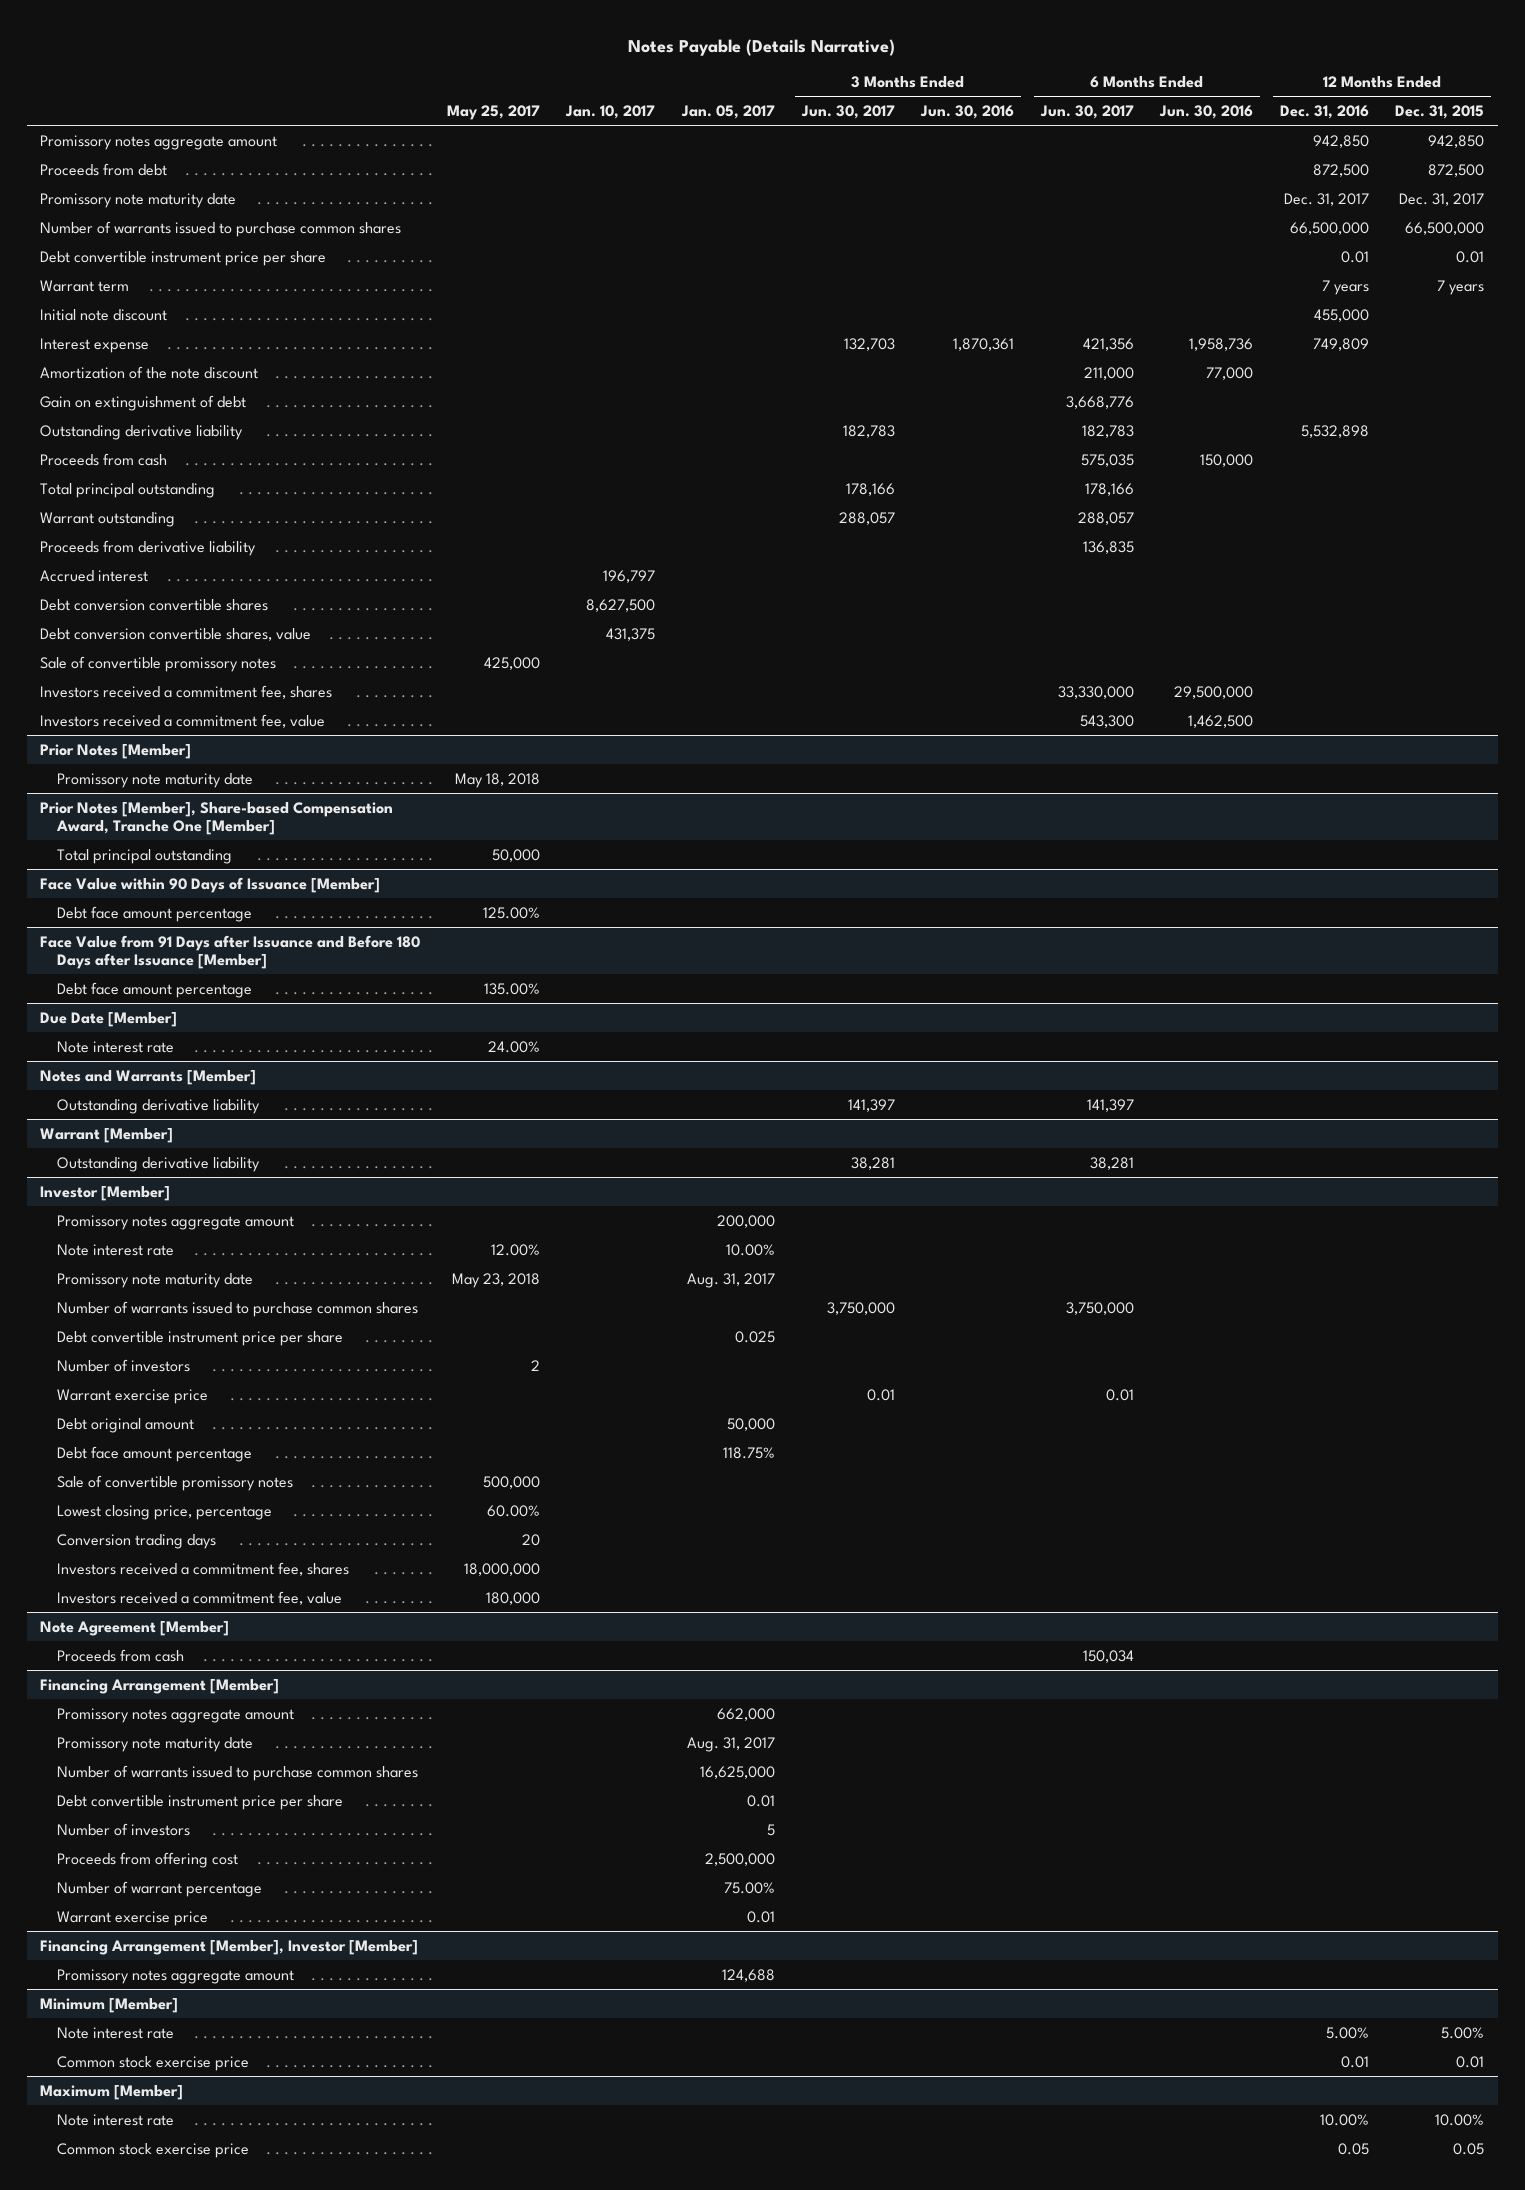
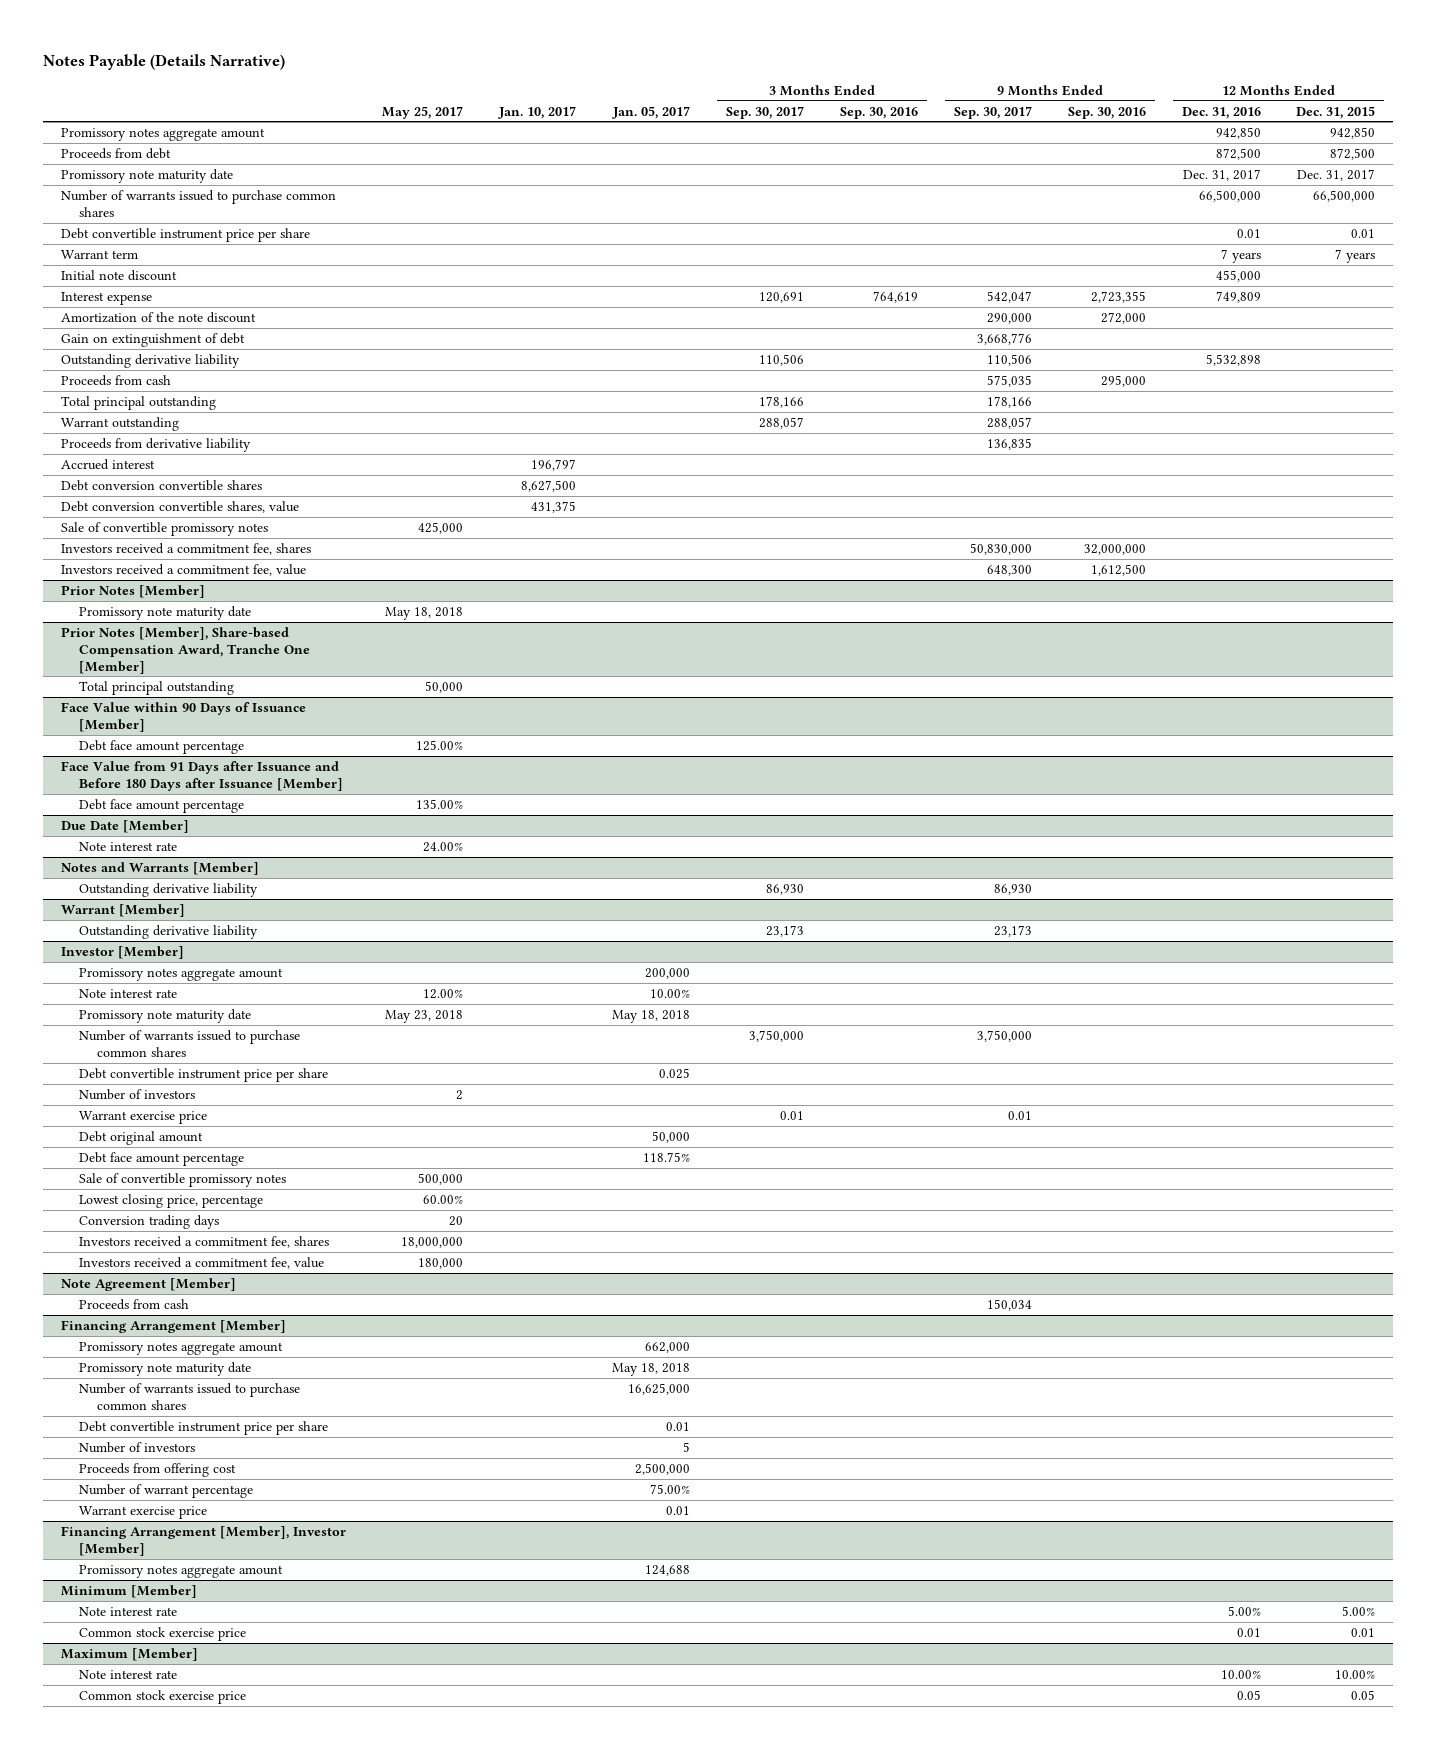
- | May 25, 2017 | Jan. 10, 2017 | Jan. 05, 2017 | 3 Months Ended Jun. 30, 2017 | 3 Months Ended Jun. 30, 2016 | 6 Months Ended Jun. 30, 2017 | 6 Months Ended Jun. 30, 2016 | 12 Months Ended Dec. 31, 2016 | 12 Months Ended Dec. 31, 2015
+ | May 25, 2017 | Jan. 10, 2017 | Jan. 05, 2017 | 3 Months Ended Sep. 30, 2017 | 3 Months Ended Sep. 30, 2016 | 9 Months Ended Sep. 30, 2017 | 9 Months Ended Sep. 30, 2016 | 12 Months Ended Dec. 31, 2016 | 12 Months Ended Dec. 31, 2015
@ Investor [Member]
- Promissory note maturity date | May 23, 2018 | | Aug. 31, 2017 | | | | | |
+ Promissory note maturity date | May 23, 2018 | | May 18, 2018 | | | | | |
@ Financing Arrangement [Member]
- Promissory note maturity date | | | Aug. 31, 2017 | | | | | |
+ Promissory note maturity date | | | May 18, 2018 | | | | | |

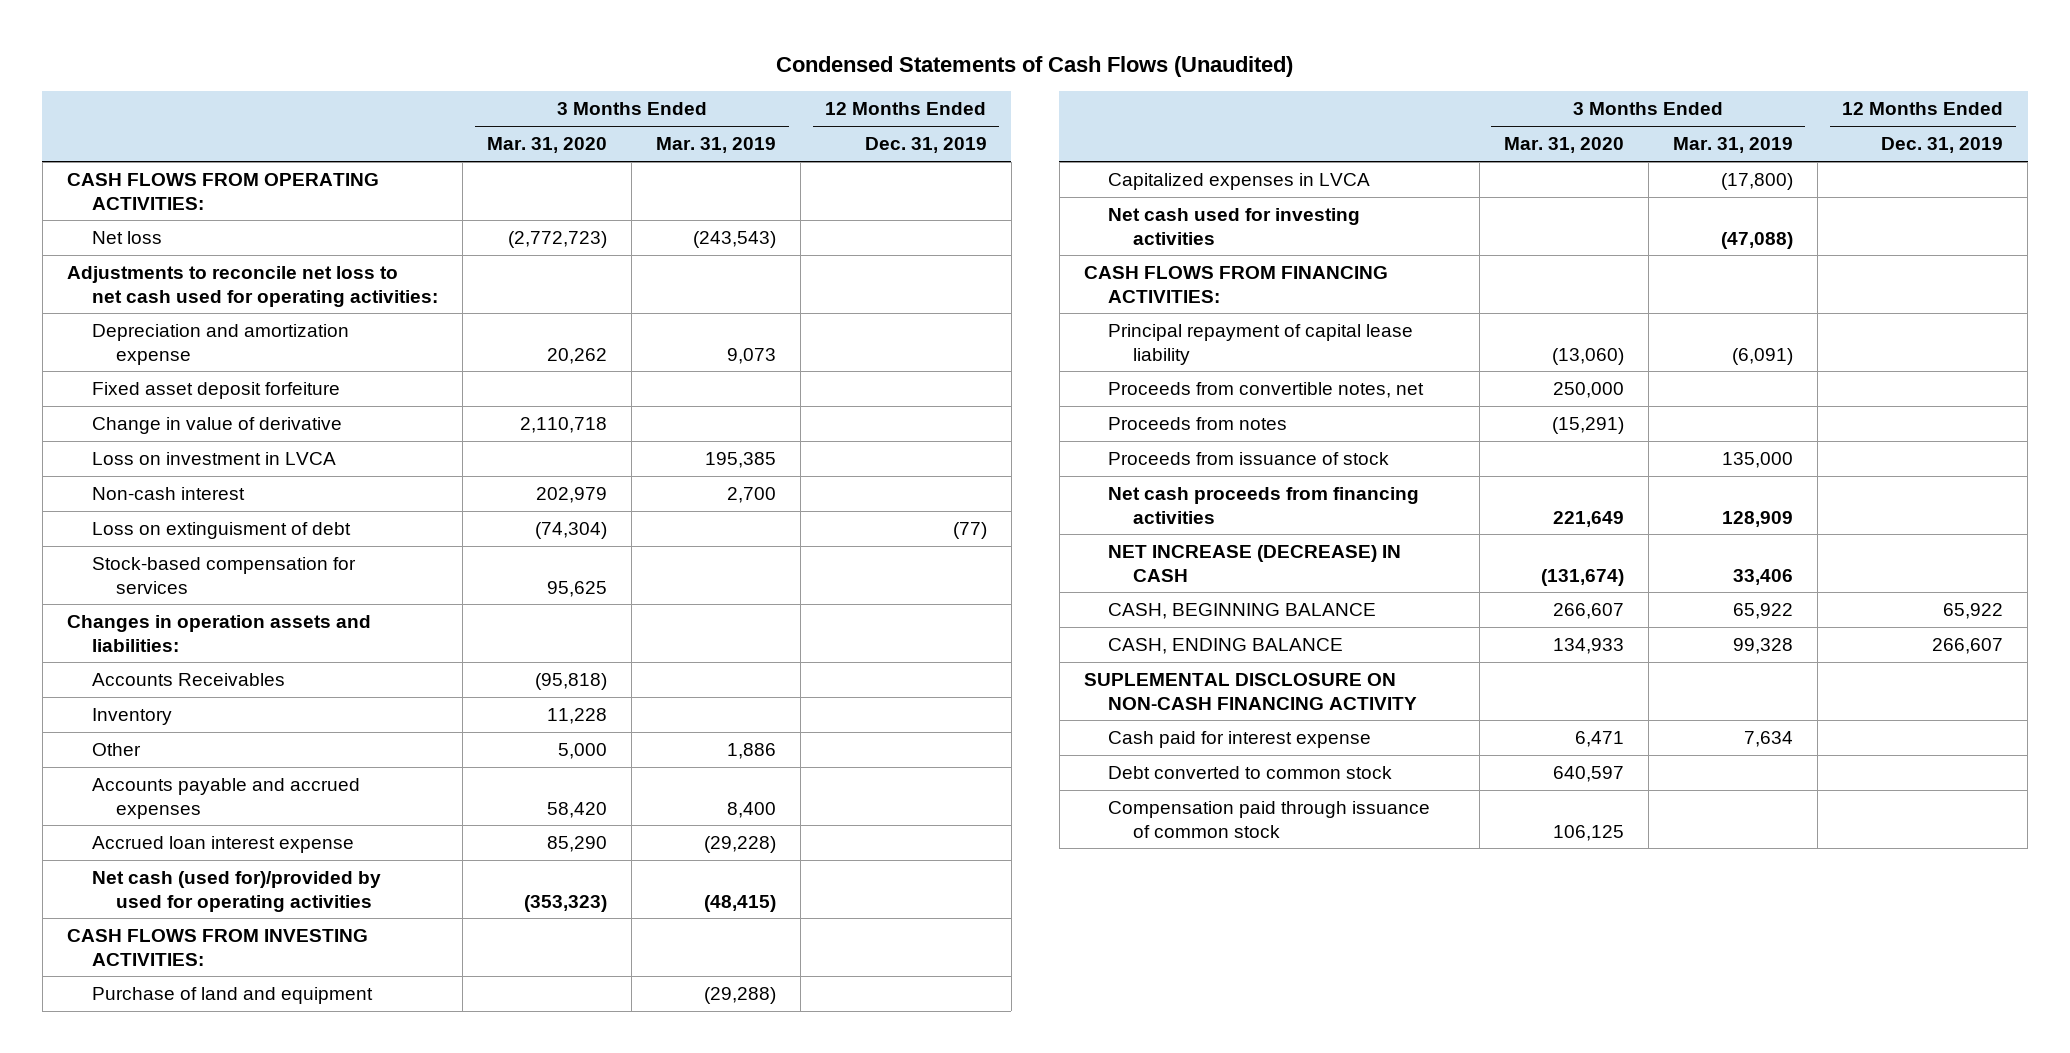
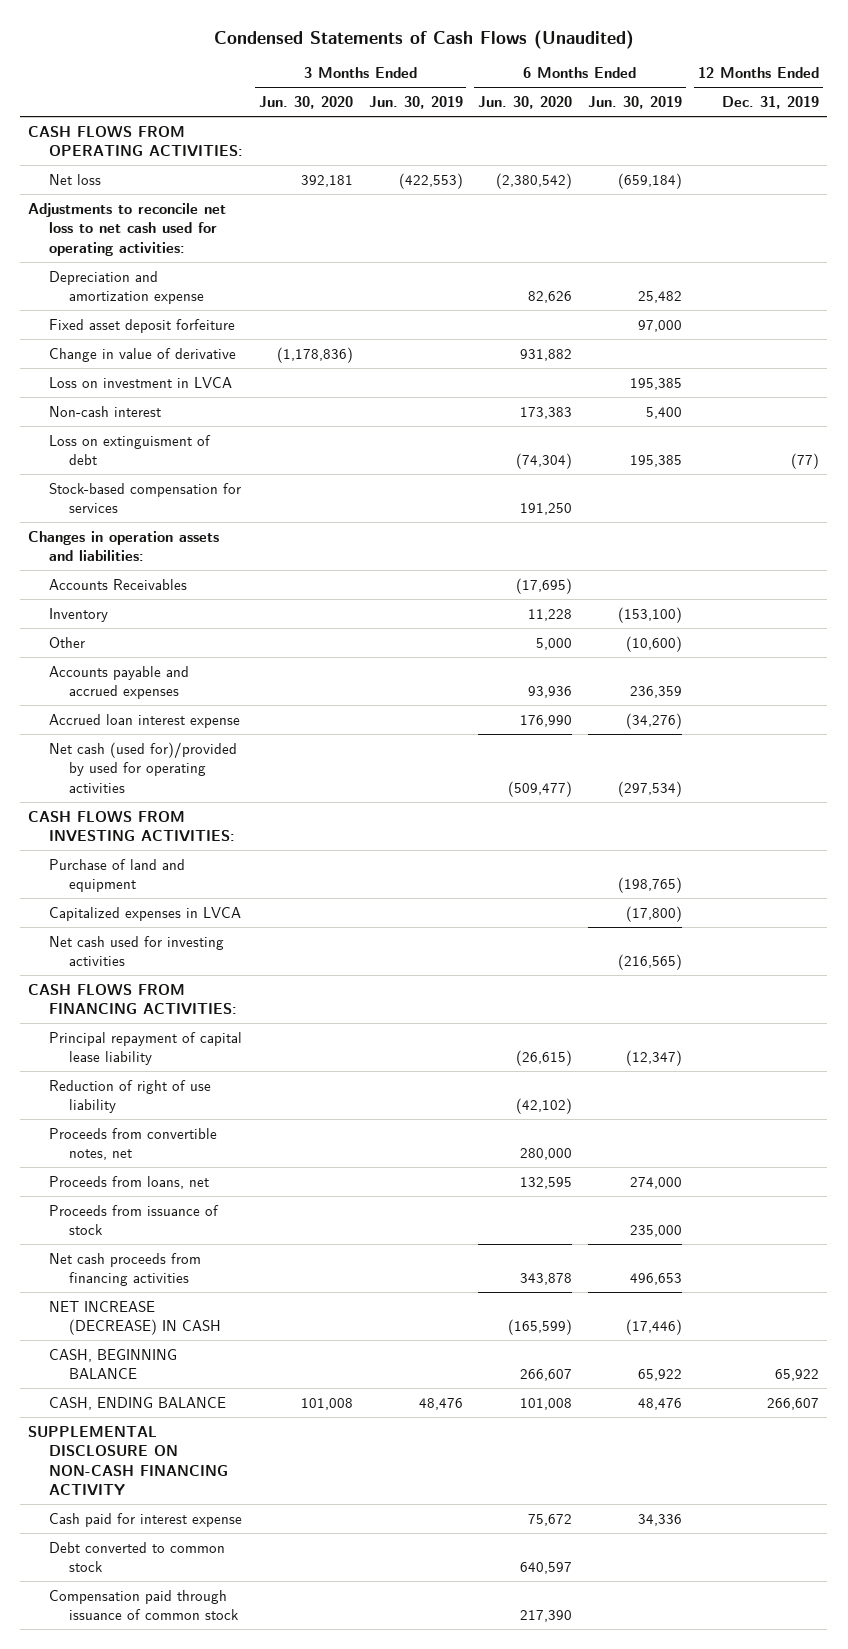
- | 3 Months Ended Mar. 31, 2020 | 3 Months Ended Mar. 31, 2019 | 12 Months Ended Dec. 31, 2019
+ | 3 Months Ended Jun. 30, 2020 | 3 Months Ended Jun. 30, 2019 | 6 Months Ended Jun. 30, 2020 | 6 Months Ended Jun. 30, 2019 | 12 Months Ended Dec. 31, 2019
+ Reduction of right of use liability | | | (42,102) | |
- Proceeds from notes | (15,291) | |
+ Proceeds from loans, net | | | 132,595 | 274,000 |
- SUPLEMENTAL DISCLOSURE ON NON-CASH FINANCING ACTIVITY
+ SUPPLEMENTAL DISCLOSURE ON NON-CASH FINANCING ACTIVITY

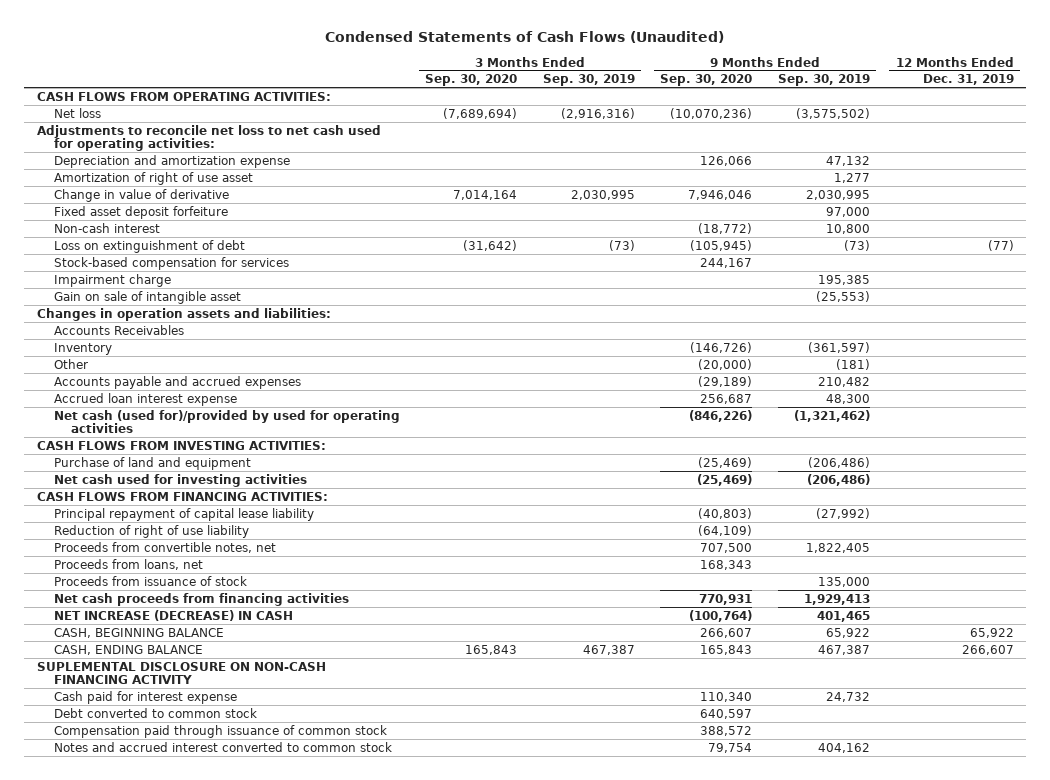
- | 3 Months Ended Jun. 30, 2020 | 3 Months Ended Jun. 30, 2019 | 6 Months Ended Jun. 30, 2020 | 6 Months Ended Jun. 30, 2019 | 12 Months Ended Dec. 31, 2019
+ | 3 Months Ended Sep. 30, 2020 | 3 Months Ended Sep. 30, 2019 | 9 Months Ended Sep. 30, 2020 | 9 Months Ended Sep. 30, 2019 | 12 Months Ended Dec. 31, 2019
+ Amortization of right of use asset | | | | 1,277 |
- Loss on investment in LVCA | | | | 195,385 |
moved down: Fixed asset deposit forfeiture | | | | 97,000 |
- Loss on extinguisment of debt | | | (74,304) | 195,385 | (77)
+ Loss on extinguishment of debt | (31,642) | (73) | (105,945) | (73) | (77)
+ Impairment charge | | | | 195,385 |
+ Gain on sale of intangible asset | | | | (25,553) |
- Capitalized expenses in LVCA | | | | (17,800) |
- SUPPLEMENTAL DISCLOSURE ON NON-CASH FINANCING ACTIVITY
+ SUPLEMENTAL DISCLOSURE ON NON-CASH FINANCING ACTIVITY
+ Notes and accrued interest converted to common stock | | | 79,754 | 404,162 |

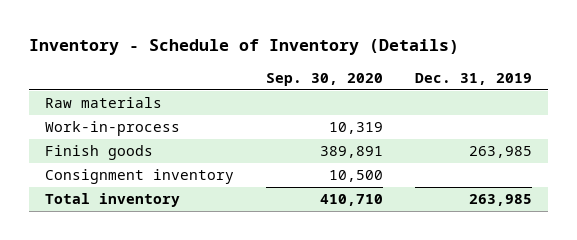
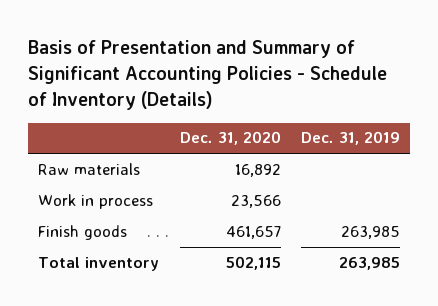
- Inventory - Schedule of Inventory (Details)
+ Basis of Presentation and Summary of Significant Accounting Policies - Schedule of Inventory (Details)
- | Sep. 30, 2020 | Dec. 31, 2019
+ | Dec. 31, 2020 | Dec. 31, 2019
- Work-in-process | 10,319 |
+ Work in process | 23,566 |
- Consignment inventory | 10,500 |

